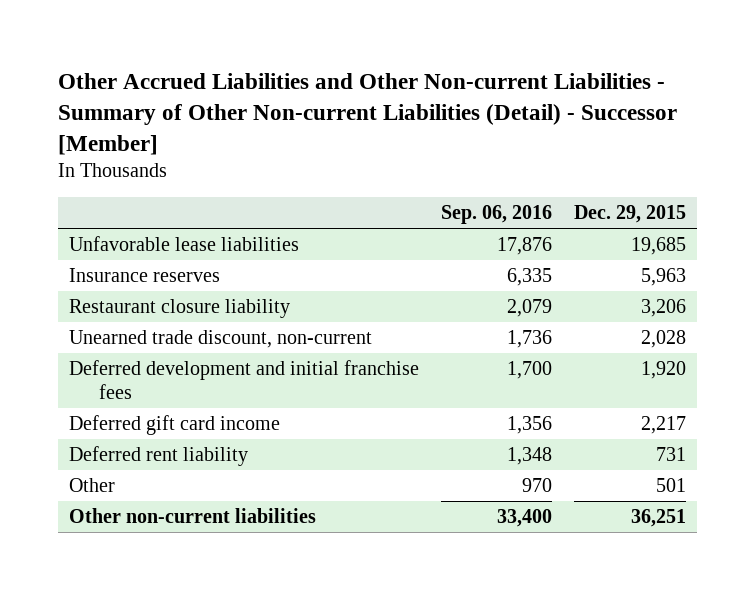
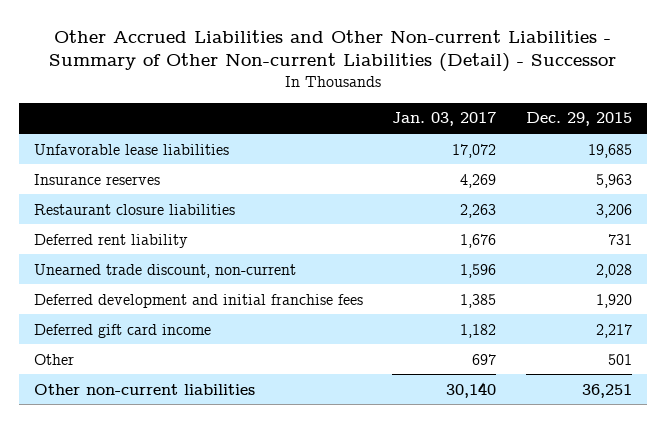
- Other Accrued Liabilities and Other Non-current Liabilities - Summary of Other Non-current Liabilities (Detail) - Successor [Member]
+ Other Accrued Liabilities and Other Non-current Liabilities - Summary of Other Non-current Liabilities (Detail) - Successor
- | Sep. 06, 2016 | Dec. 29, 2015
+ | Jan. 03, 2017 | Dec. 29, 2015
- Restaurant closure liability | 2,079 | 3,206
+ Restaurant closure liabilities | 2,263 | 3,206
moved up: Deferred rent liability | 1,676 | 731

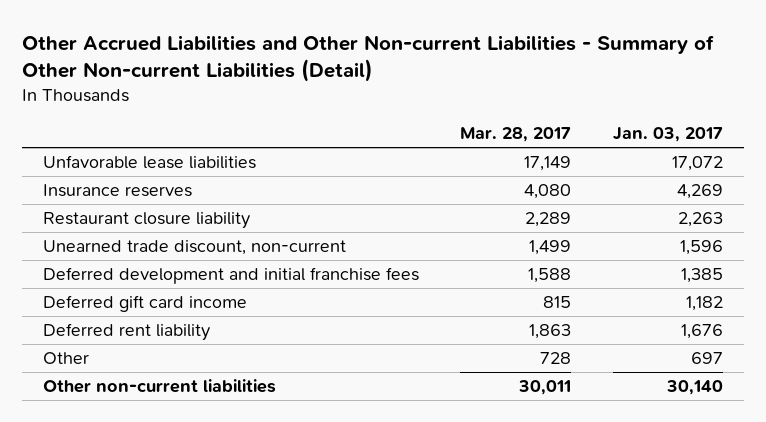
- Other Accrued Liabilities and Other Non-current Liabilities - Summary of Other Non-current Liabilities (Detail) - Successor
+ Other Accrued Liabilities and Other Non-current Liabilities - Summary of Other Non-current Liabilities (Detail)
- | Jan. 03, 2017 | Dec. 29, 2015
+ | Mar. 28, 2017 | Jan. 03, 2017
- Restaurant closure liabilities | 2,263 | 3,206
+ Restaurant closure liability | 2,289 | 2,263
moved down: Deferred rent liability | 1,863 | 1,676

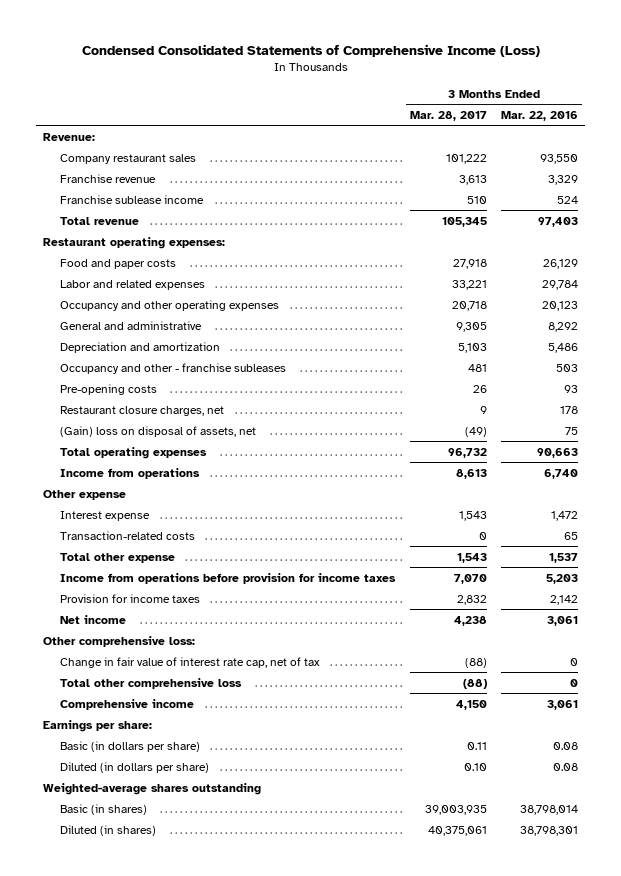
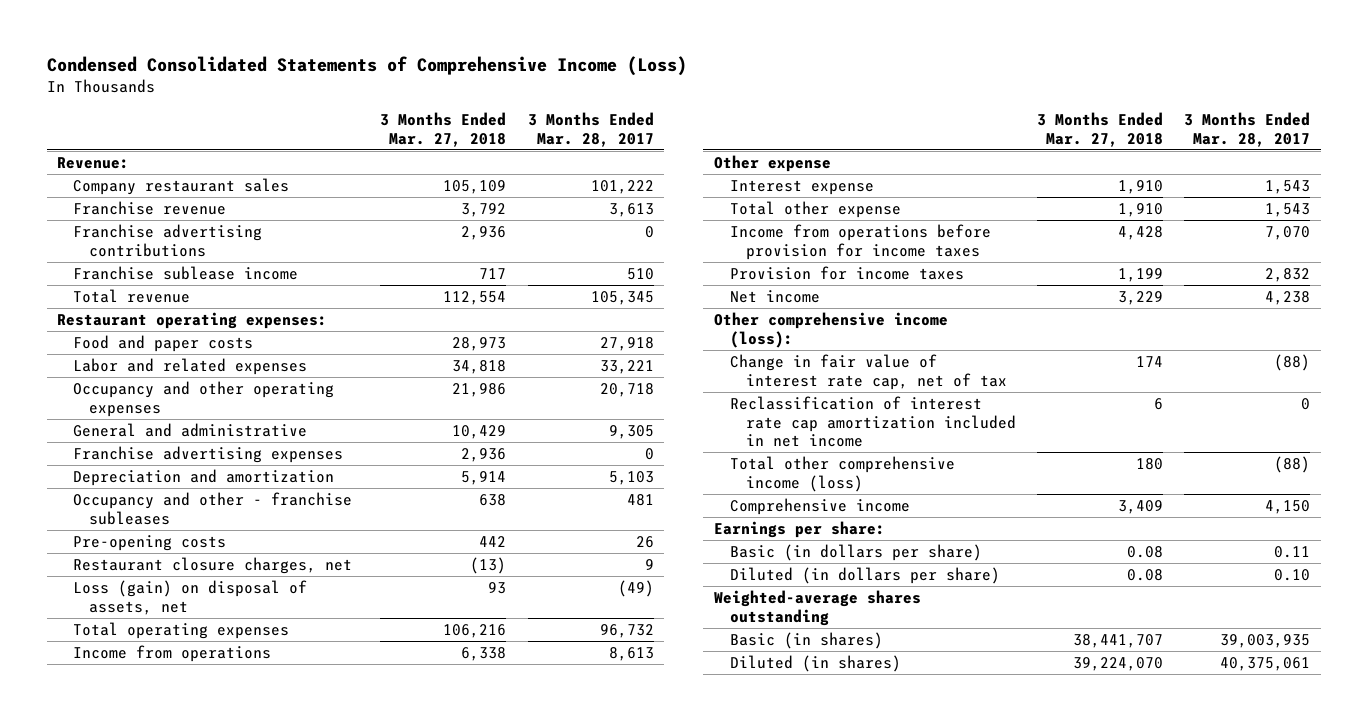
- | 3 Months Ended Mar. 28, 2017 | 3 Months Ended Mar. 22, 2016
+ | 3 Months Ended Mar. 27, 2018 | 3 Months Ended Mar. 28, 2017
+ Franchise advertising contributions | 2,936 | 0
+ Franchise advertising expenses | 2,936 | 0
- (Gain) loss on disposal of assets, net | (49) | 75
+ Loss (gain) on disposal of assets, net | 93 | (49)
- Transaction-related costs | 0 | 65
- Other comprehensive loss:
+ Other comprehensive income (loss):
- Total other comprehensive loss | (88) | 0
+ Reclassification of interest rate cap amortization included in net income | 6 | 0
+ Total other comprehensive income (loss) | 180 | (88)

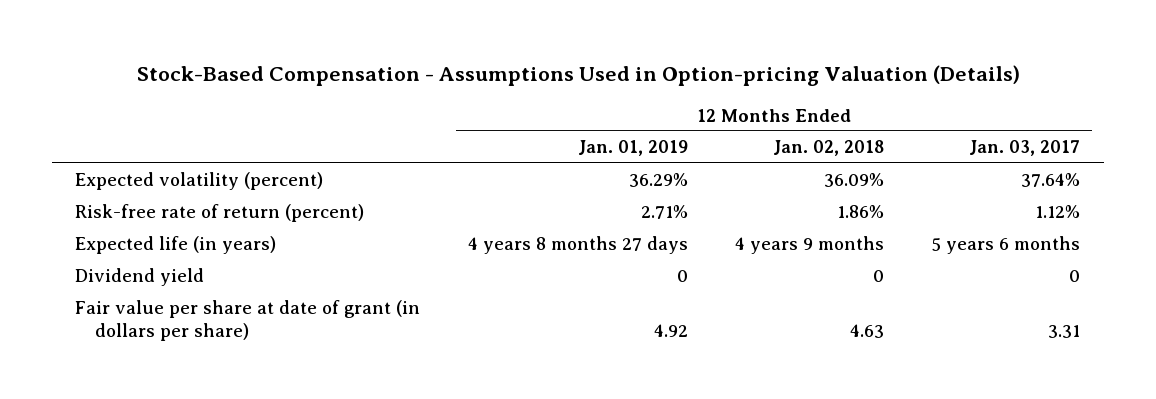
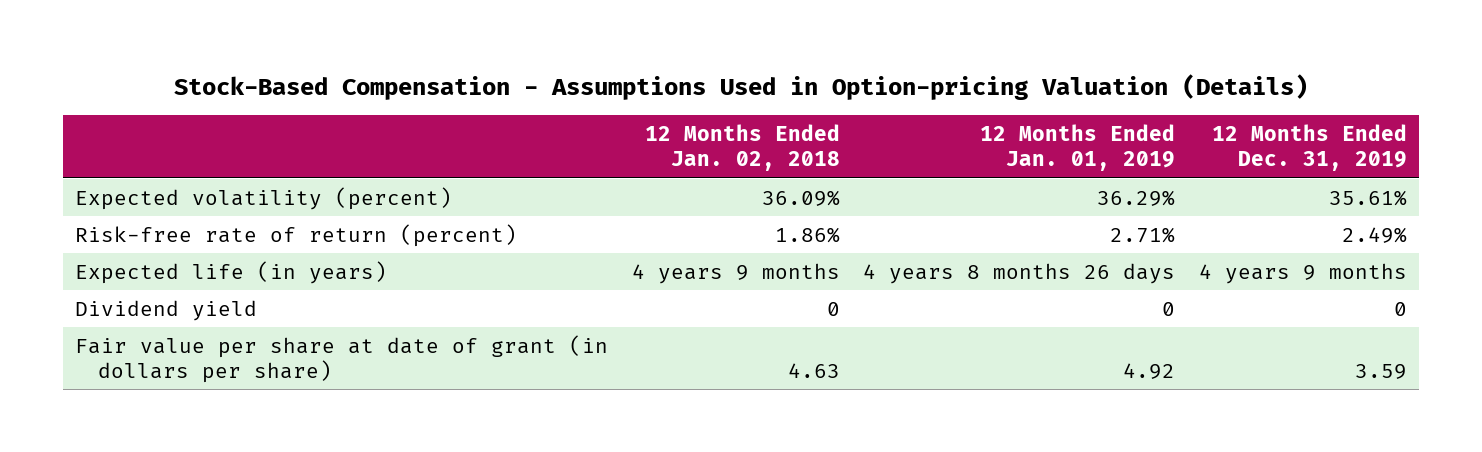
- | 12 Months Ended Jan. 01, 2019 | 12 Months Ended Jan. 02, 2018 | 12 Months Ended Jan. 03, 2017
+ | 12 Months Ended Jan. 02, 2018 | 12 Months Ended Jan. 01, 2019 | 12 Months Ended Dec. 31, 2019
- Expected life (in years) | 4 years 8 months 27 days | 4 years 9 months | 5 years 6 months
+ Expected life (in years) | 4 years 9 months | 4 years 8 months 26 days | 4 years 9 months

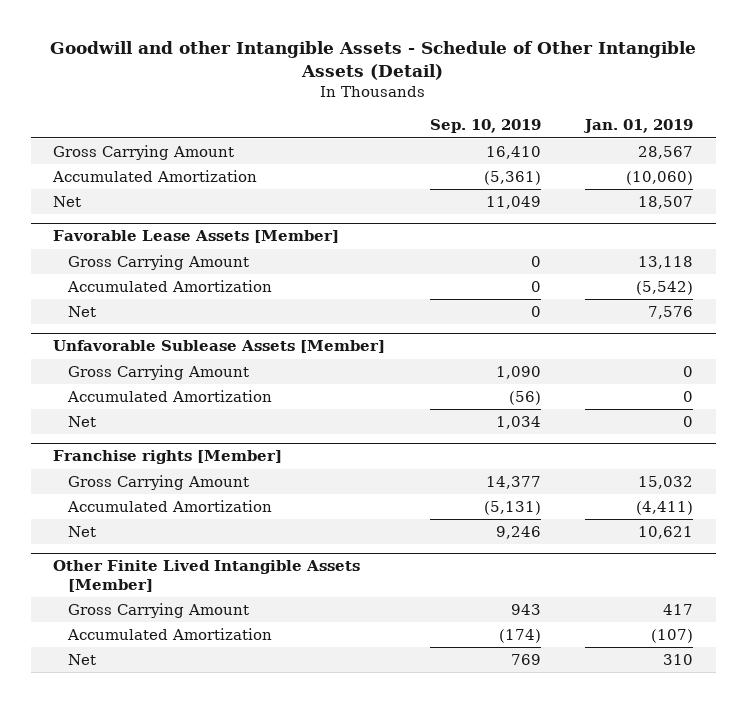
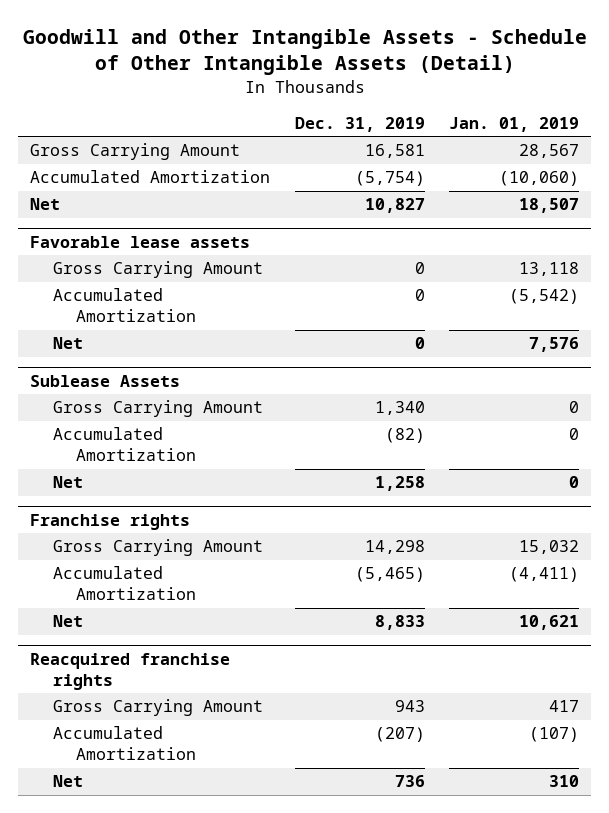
- Goodwill and other Intangible Assets - Schedule of Other Intangible Assets (Detail)
+ Goodwill and Other Intangible Assets - Schedule of Other Intangible Assets (Detail)
- | Sep. 10, 2019 | Jan. 01, 2019
+ | Dec. 31, 2019 | Jan. 01, 2019
- Favorable Lease Assets [Member]
+ Favorable lease assets
- Unfavorable Sublease Assets [Member]
+ Sublease Assets
- Franchise rights [Member]
+ Franchise rights
- Other Finite Lived Intangible Assets [Member]
+ Reacquired franchise rights

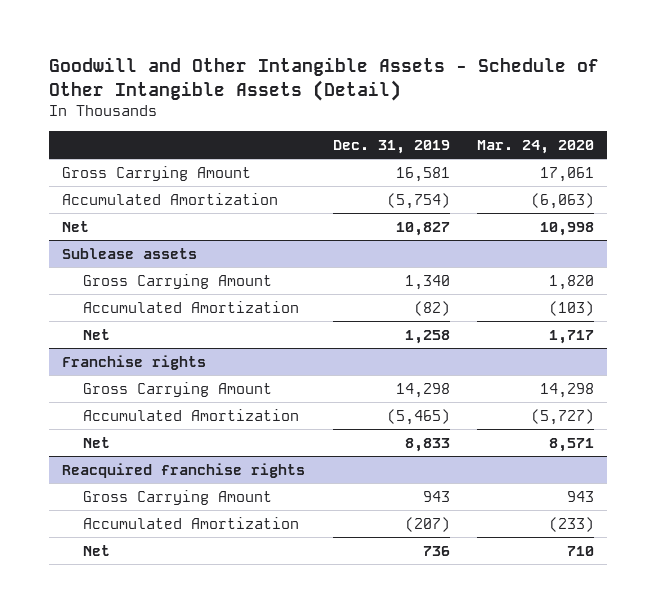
- | Dec. 31, 2019 | Jan. 01, 2019
+ | Dec. 31, 2019 | Mar. 24, 2020
- Favorable lease assets
- Gross Carrying Amount | 0 | 13,118
- Accumulated Amortization | 0 | (5,542)
- Net | 0 | 7,576
- Sublease Assets
+ Sublease assets

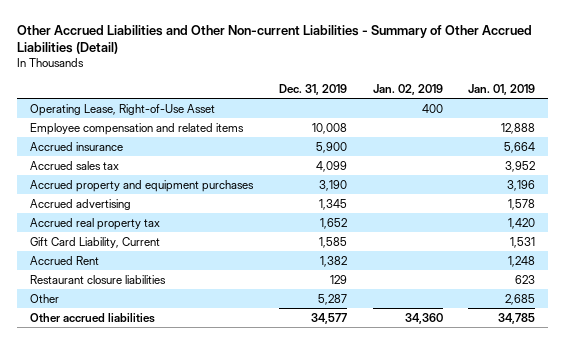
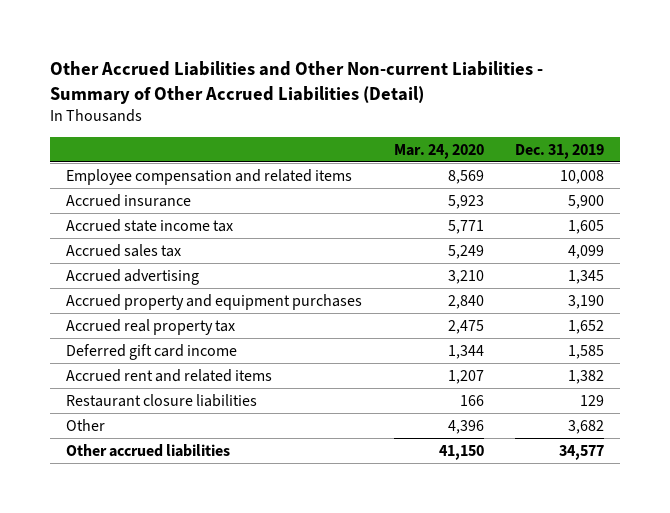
- | Dec. 31, 2019 | Jan. 02, 2019 | Jan. 01, 2019
+ | Mar. 24, 2020 | Dec. 31, 2019
- Operating Lease, Right-of-Use Asset | | 400 |
+ Accrued state income tax | 5,771 | 1,605
moved down: Accrued property and equipment purchases | 2,840 | 3,190
- Gift Card Liability, Current | 1,585 | | 1,531
- Accrued Rent | 1,382 | | 1,248
+ Deferred gift card income | 1,344 | 1,585
+ Accrued rent and related items | 1,207 | 1,382
- Other | 5,287 | | 2,685
+ Other | 4,396 | 3,682

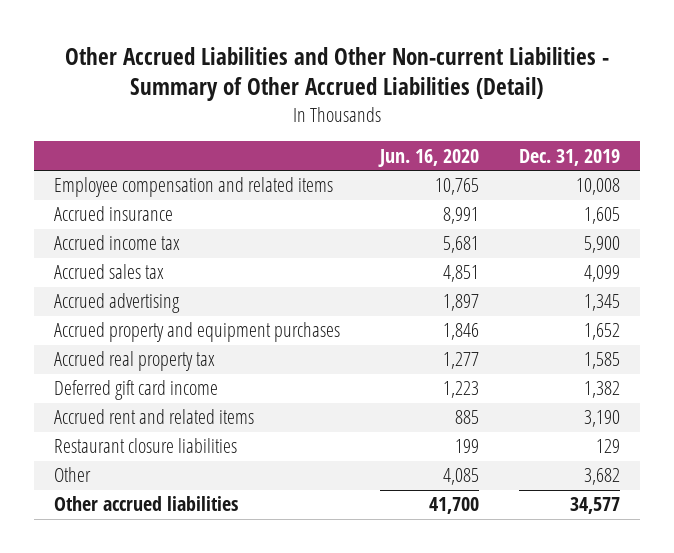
- | Mar. 24, 2020 | Dec. 31, 2019
+ | Jun. 16, 2020 | Dec. 31, 2019
- Accrued insurance | 5,923 | 5,900
- Accrued state income tax | 5,771 | 1,605
+ Accrued insurance | 8,991 | 1,605
+ Accrued income tax | 5,681 | 5,900
- Accrued property and equipment purchases | 2,840 | 3,190
- Accrued real property tax | 2,475 | 1,652
- Deferred gift card income | 1,344 | 1,585
- Accrued rent and related items | 1,207 | 1,382
+ Accrued property and equipment purchases | 1,846 | 1,652
+ Accrued real property tax | 1,277 | 1,585
+ Deferred gift card income | 1,223 | 1,382
+ Accrued rent and related items | 885 | 3,190

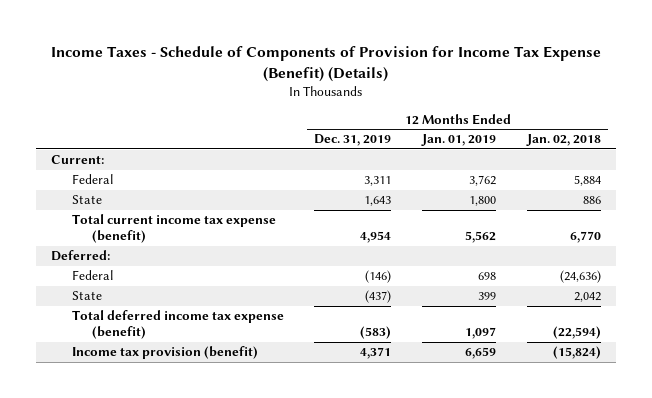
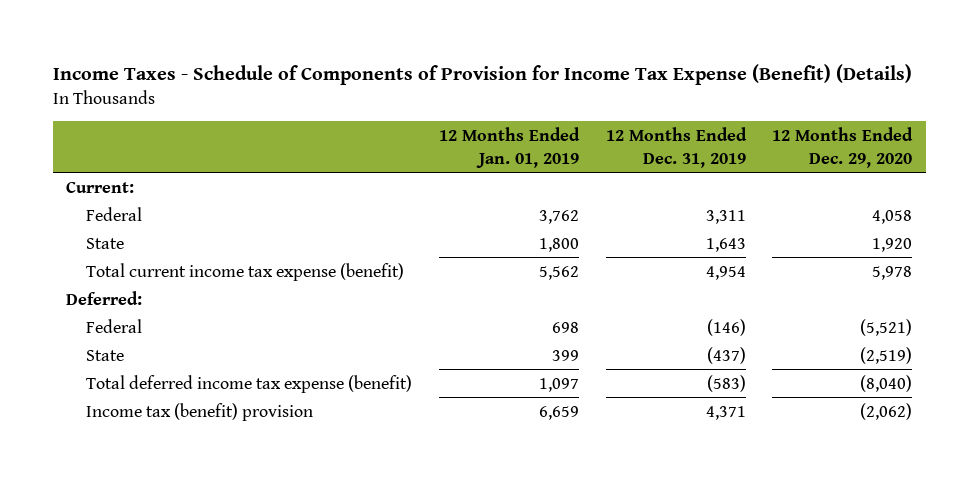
- | 12 Months Ended Dec. 31, 2019 | 12 Months Ended Jan. 01, 2019 | 12 Months Ended Jan. 02, 2018
+ | 12 Months Ended Jan. 01, 2019 | 12 Months Ended Dec. 31, 2019 | 12 Months Ended Dec. 29, 2020
- Income tax provision (benefit) | 4,371 | 6,659 | (15,824)
+ Income tax (benefit) provision | 6,659 | 4,371 | (2,062)

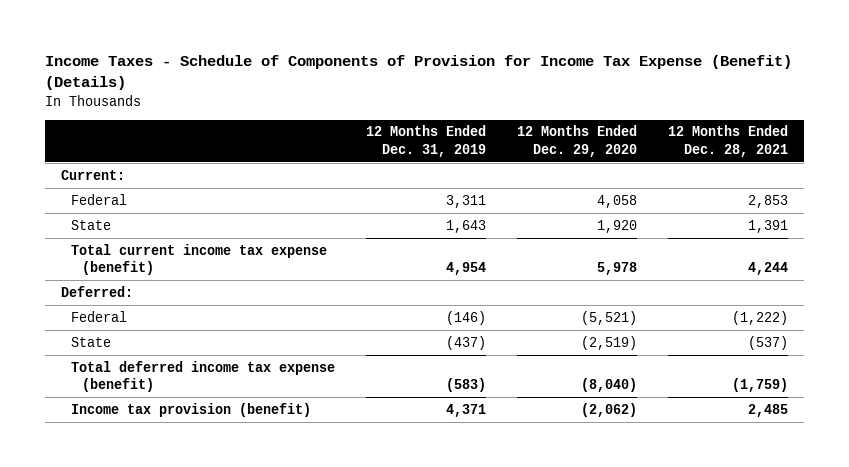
- | 12 Months Ended Jan. 01, 2019 | 12 Months Ended Dec. 31, 2019 | 12 Months Ended Dec. 29, 2020
+ | 12 Months Ended Dec. 31, 2019 | 12 Months Ended Dec. 29, 2020 | 12 Months Ended Dec. 28, 2021
- Income tax (benefit) provision | 6,659 | 4,371 | (2,062)
+ Income tax provision (benefit) | 4,371 | (2,062) | 2,485

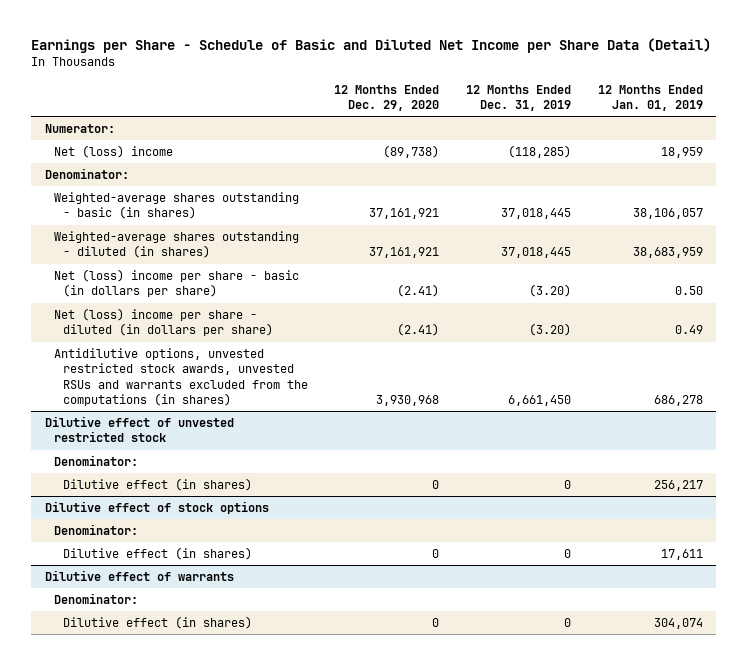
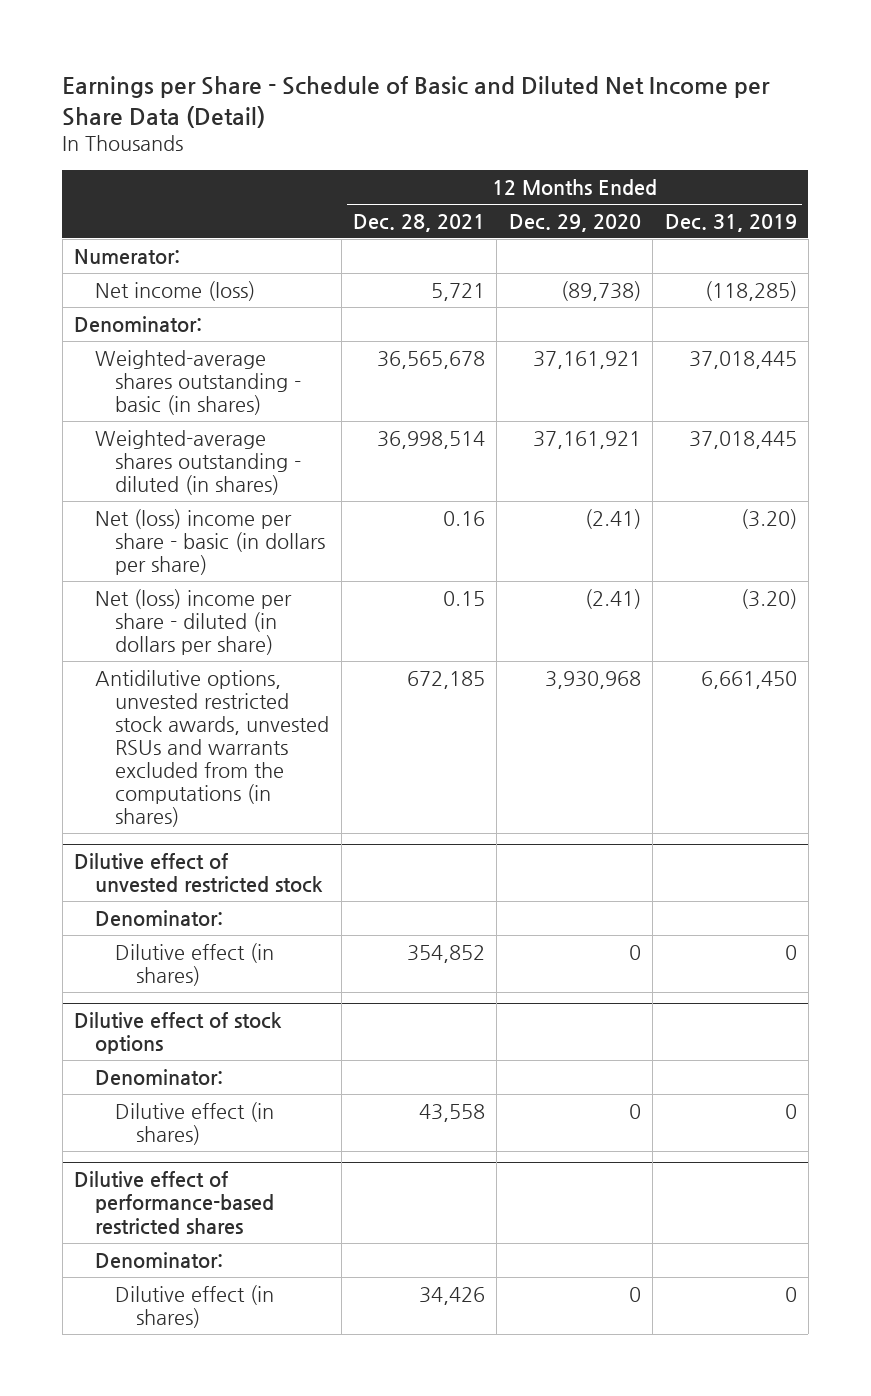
- | 12 Months Ended Dec. 29, 2020 | 12 Months Ended Dec. 31, 2019 | 12 Months Ended Jan. 01, 2019
+ | 12 Months Ended Dec. 28, 2021 | 12 Months Ended Dec. 29, 2020 | 12 Months Ended Dec. 31, 2019
- Net (loss) income | (89,738) | (118,285) | 18,959
+ Net income (loss) | 5,721 | (89,738) | (118,285)
- Dilutive effect of warrants
+ Dilutive effect of performance-based restricted shares

